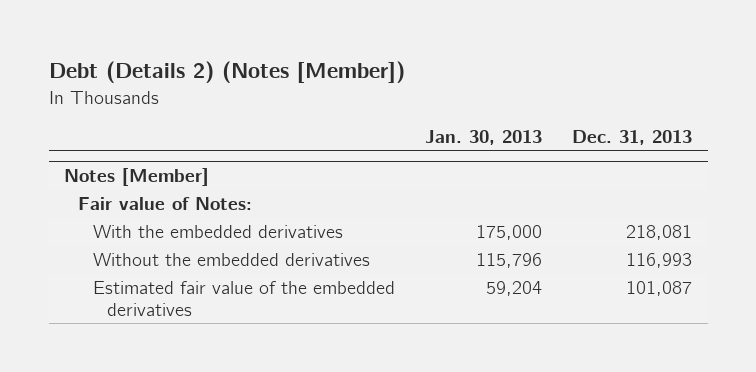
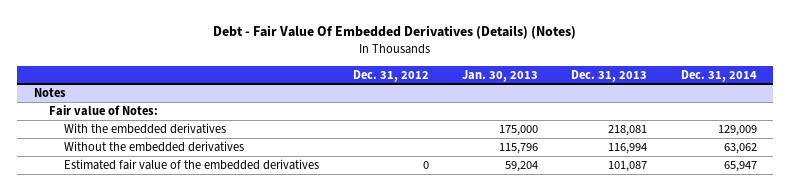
- Debt (Details 2) (Notes [Member])
+ Debt - Fair Value Of Embedded Derivatives (Details) (Notes)
- | Jan. 30, 2013 | Dec. 31, 2013
+ | Dec. 31, 2012 | Jan. 30, 2013 | Dec. 31, 2013 | Dec. 31, 2014
- Notes [Member]
+ Notes
- Without the embedded derivatives | 115,796 | 116,993
+ Without the embedded derivatives | | 115,796 | 116,994 | 63,062

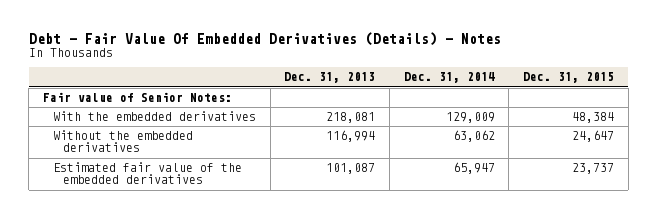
- Debt - Fair Value Of Embedded Derivatives (Details) (Notes)
+ Debt - Fair Value Of Embedded Derivatives (Details) - Notes
- | Dec. 31, 2012 | Jan. 30, 2013 | Dec. 31, 2013 | Dec. 31, 2014
+ | Dec. 31, 2013 | Dec. 31, 2014 | Dec. 31, 2015
- Notes
- Fair value of Notes:
+ Fair value of Senior Notes:

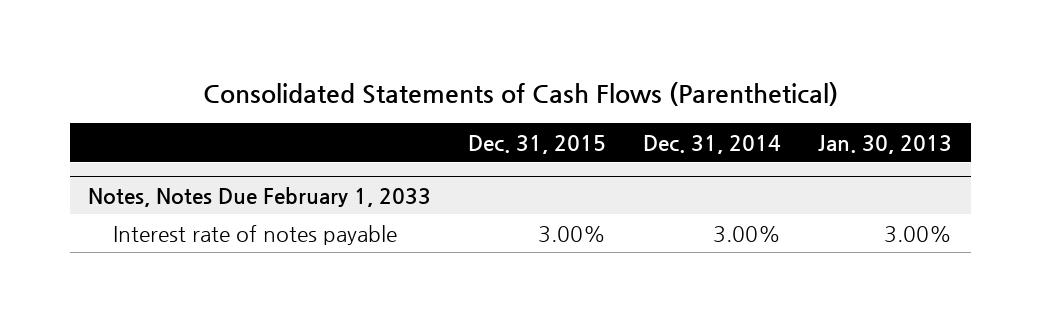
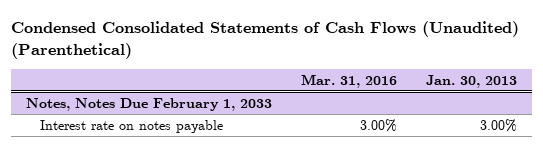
- Consolidated Statements of Cash Flows (Parenthetical)
+ Condensed Consolidated Statements of Cash Flows (Unaudited) (Parenthetical)
- | Dec. 31, 2015 | Dec. 31, 2014 | Jan. 30, 2013
+ | Mar. 31, 2016 | Jan. 30, 2013
@ Notes, Notes Due February 1, 2033
- Interest rate of notes payable | 3.00% | 3.00% | 3.00%
+ Interest rate on notes payable | 3.00% | 3.00%

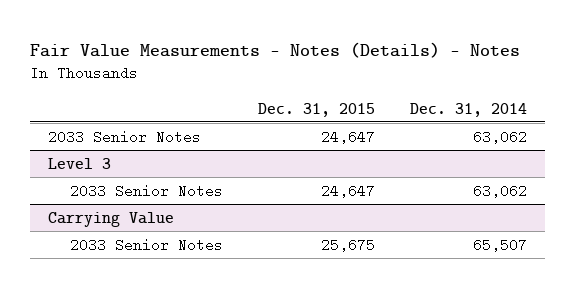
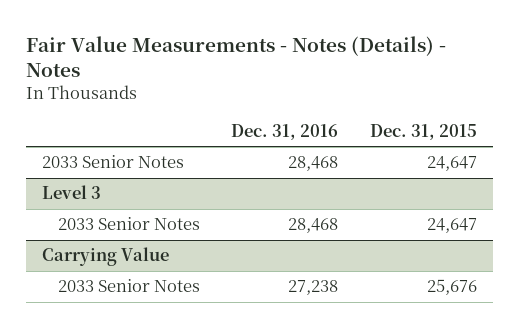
- | Dec. 31, 2015 | Dec. 31, 2014
+ | Dec. 31, 2016 | Dec. 31, 2015
@ Carrying Value
- 2033 Senior Notes | 25,675 | 65,507
+ 2033 Senior Notes | 27,238 | 25,676

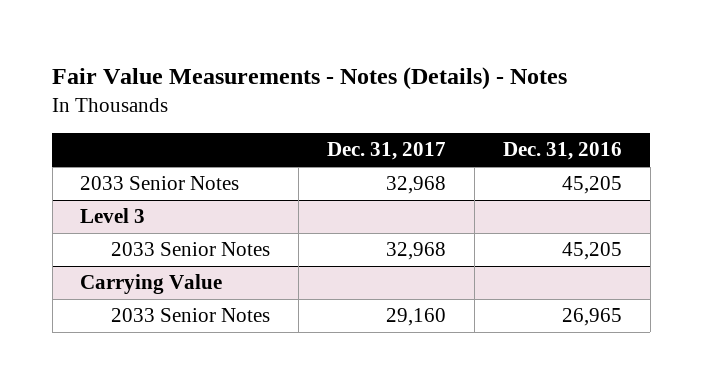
- | Dec. 31, 2016 | Dec. 31, 2015
+ | Dec. 31, 2017 | Dec. 31, 2016
- 2033 Senior Notes | 28,468 | 24,647
+ 2033 Senior Notes | 32,968 | 45,205
@ Level 3
- 2033 Senior Notes | 28,468 | 24,647
+ 2033 Senior Notes | 32,968 | 45,205
@ Carrying Value
- 2033 Senior Notes | 27,238 | 25,676
+ 2033 Senior Notes | 29,160 | 26,965

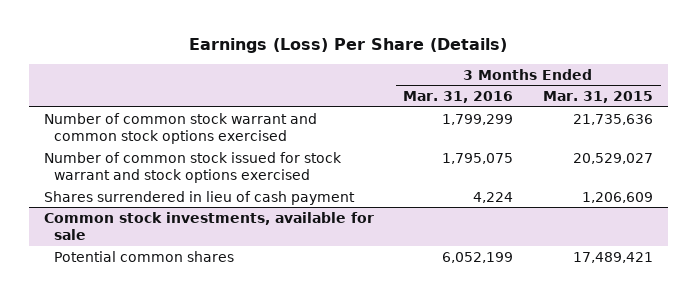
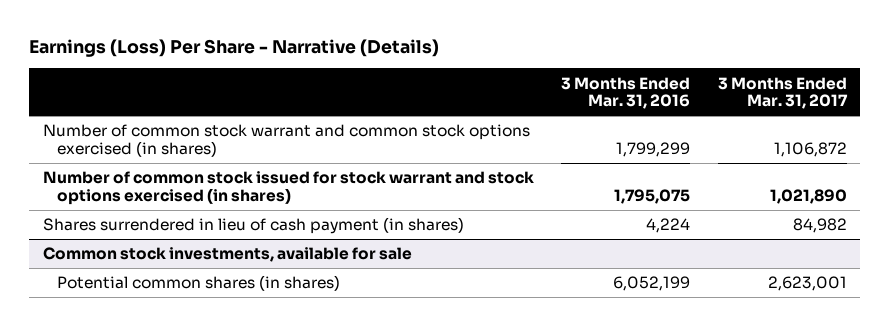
- Earnings (Loss) Per Share (Details)
+ Earnings (Loss) Per Share - Narrative (Details)
- | 3 Months Ended Mar. 31, 2016 | 3 Months Ended Mar. 31, 2015
+ | 3 Months Ended Mar. 31, 2016 | 3 Months Ended Mar. 31, 2017
- Number of common stock warrant and common stock options exercised | 1,799,299 | 21,735,636
- Number of common stock issued for stock warrant and stock options exercised | 1,795,075 | 20,529,027
- Shares surrendered in lieu of cash payment | 4,224 | 1,206,609
+ Number of common stock warrant and common stock options exercised (in shares) | 1,799,299 | 1,106,872
+ Number of common stock issued for stock warrant and stock options exercised (in shares) | 1,795,075 | 1,021,890
+ Shares surrendered in lieu of cash payment (in shares) | 4,224 | 84,982
@ Common stock investments, available for sale
- Potential common shares | 6,052,199 | 17,489,421
+ Potential common shares (in shares) | 6,052,199 | 2,623,001

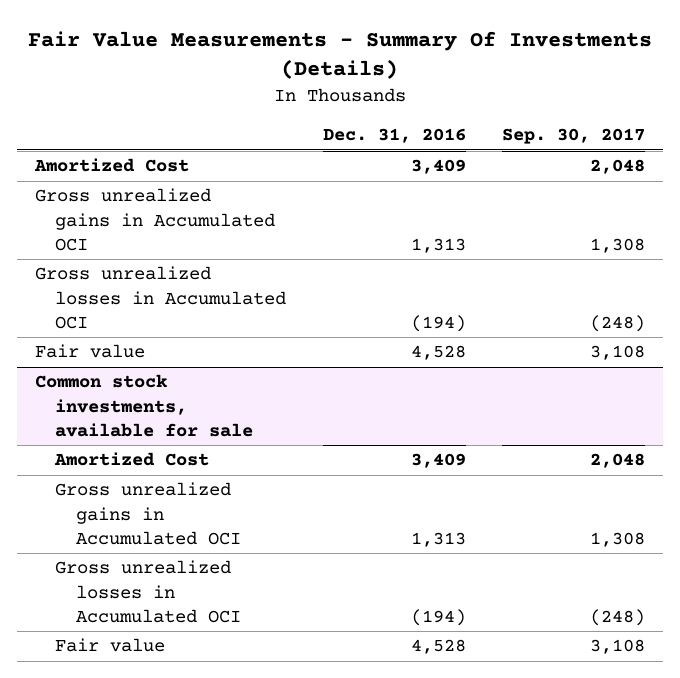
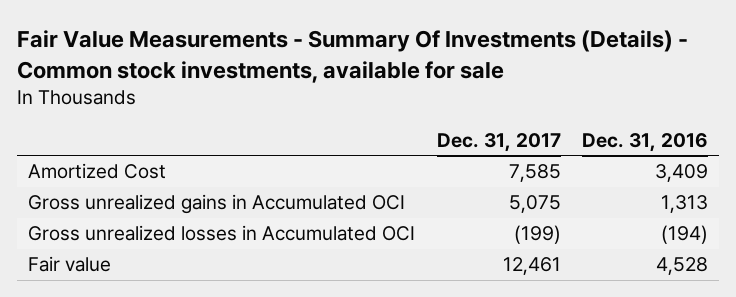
- Fair Value Measurements - Summary Of Investments (Details)
+ Fair Value Measurements - Summary Of Investments (Details) - Common stock investments, available for sale
- | Dec. 31, 2016 | Sep. 30, 2017
+ | Dec. 31, 2017 | Dec. 31, 2016
- Common stock investments, available for sale
- Amortized Cost | 3,409 | 2,048
- Gross unrealized gains in Accumulated OCI | 1,313 | 1,308
- Gross unrealized losses in Accumulated OCI | (194) | (248)
- Fair value | 4,528 | 3,108

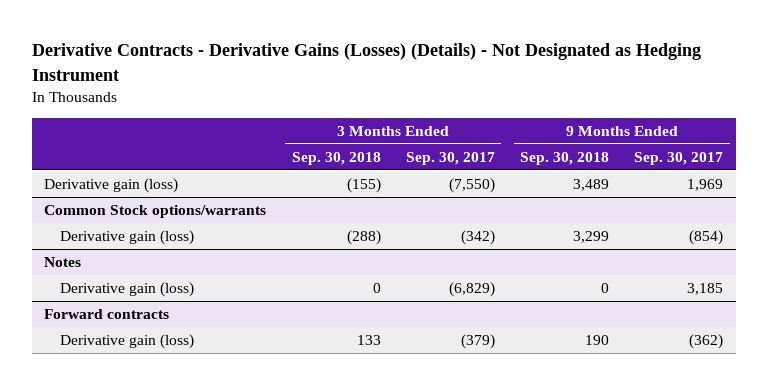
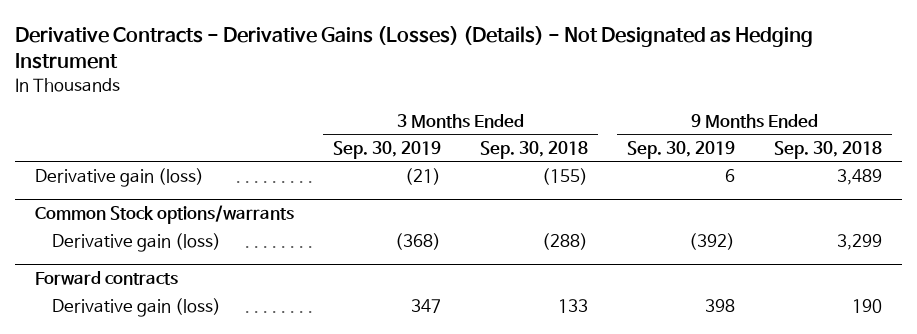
- | 3 Months Ended Sep. 30, 2018 | 3 Months Ended Sep. 30, 2017 | 9 Months Ended Sep. 30, 2018 | 9 Months Ended Sep. 30, 2017
+ | 3 Months Ended Sep. 30, 2019 | 3 Months Ended Sep. 30, 2018 | 9 Months Ended Sep. 30, 2019 | 9 Months Ended Sep. 30, 2018
- Notes
- Derivative gain (loss) | 0 | (6,829) | 0 | 3,185

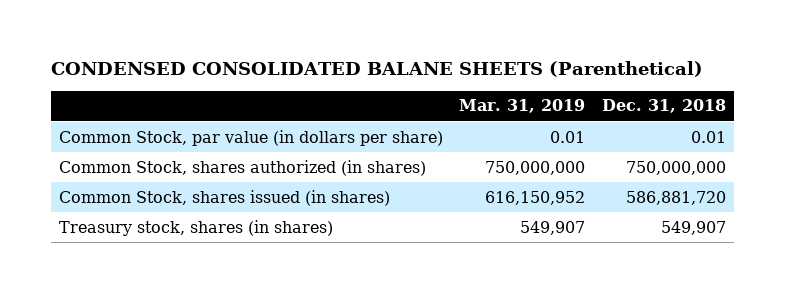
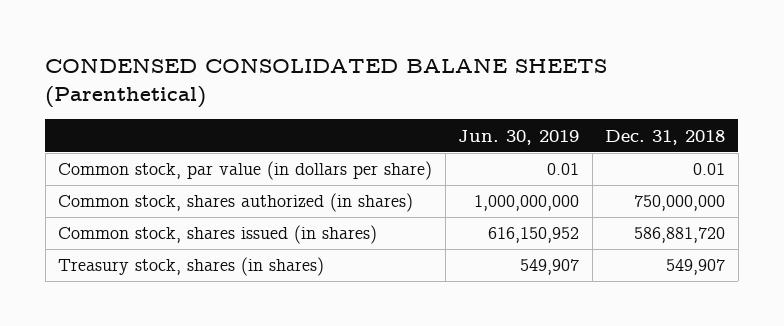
- | Mar. 31, 2019 | Dec. 31, 2018
+ | Jun. 30, 2019 | Dec. 31, 2018
- Common Stock, par value (in dollars per share) | 0.01 | 0.01
- Common Stock, shares authorized (in shares) | 750,000,000 | 750,000,000
- Common Stock, shares issued (in shares) | 616,150,952 | 586,881,720
+ Common stock, par value (in dollars per share) | 0.01 | 0.01
+ Common stock, shares authorized (in shares) | 1,000,000,000 | 750,000,000
+ Common stock, shares issued (in shares) | 616,150,952 | 586,881,720

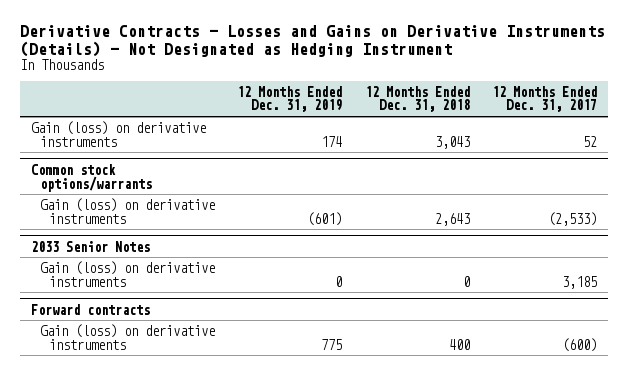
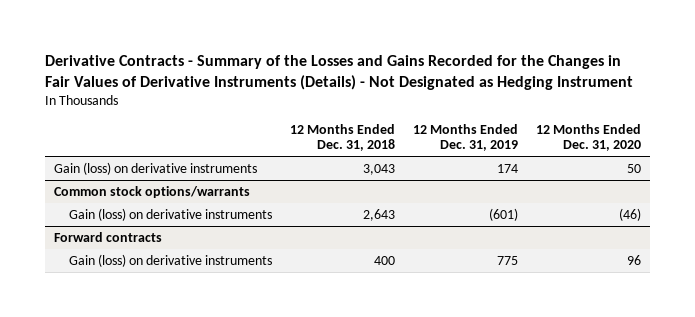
- Derivative Contracts - Losses and Gains on Derivative Instruments (Details) - Not Designated as Hedging Instrument
+ Derivative Contracts - Summary of the Losses and Gains Recorded for the Changes in Fair Values of Derivative Instruments (Details) - Not Designated as Hedging Instrument
- | 12 Months Ended Dec. 31, 2019 | 12 Months Ended Dec. 31, 2018 | 12 Months Ended Dec. 31, 2017
+ | 12 Months Ended Dec. 31, 2018 | 12 Months Ended Dec. 31, 2019 | 12 Months Ended Dec. 31, 2020
- 2033 Senior Notes
- Gain (loss) on derivative instruments | 0 | 0 | 3,185

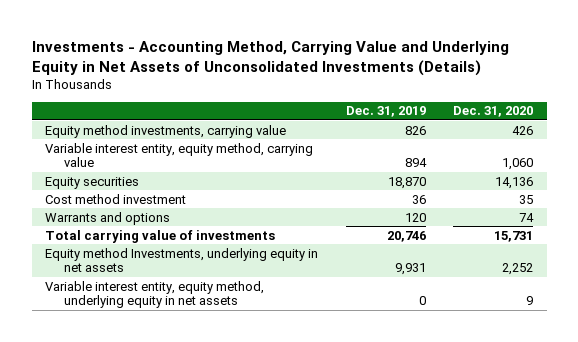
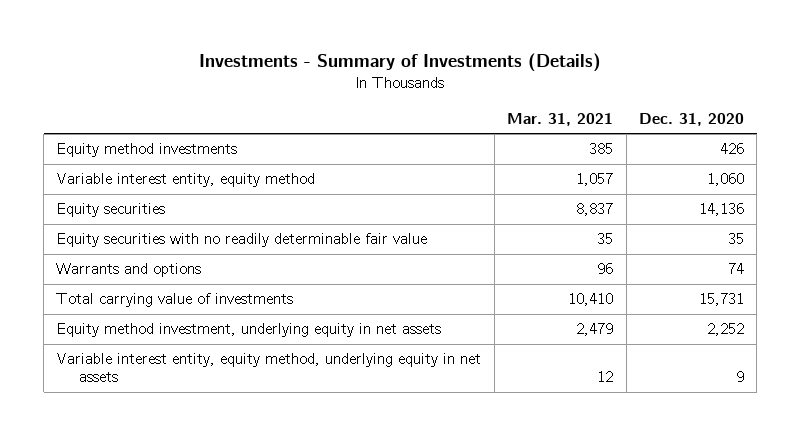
- Investments - Accounting Method, Carrying Value and Underlying Equity in Net Assets of Unconsolidated Investments (Details)
+ Investments - Summary of Investments (Details)
- | Dec. 31, 2019 | Dec. 31, 2020
+ | Mar. 31, 2021 | Dec. 31, 2020
- Equity method investments, carrying value | 826 | 426
- Variable interest entity, equity method, carrying value | 894 | 1,060
+ Equity method investments | 385 | 426
+ Variable interest entity, equity method | 1,057 | 1,060
- Cost method investment | 36 | 35
+ Equity securities with no readily determinable fair value | 35 | 35
- Equity method Investments, underlying equity in net assets | 9,931 | 2,252
+ Equity method investment, underlying equity in net assets | 2,479 | 2,252

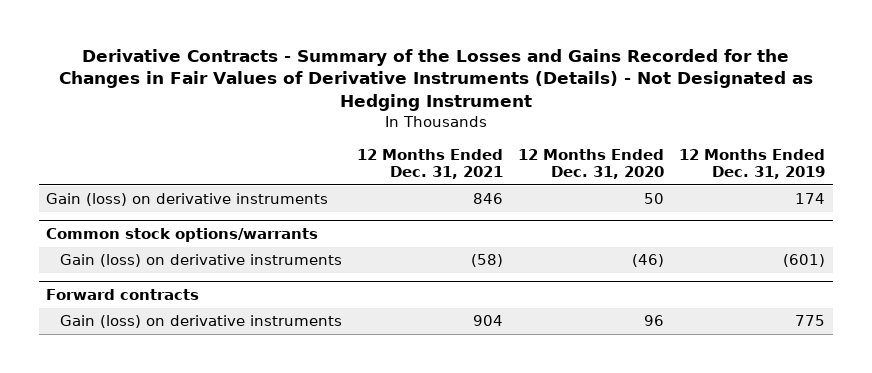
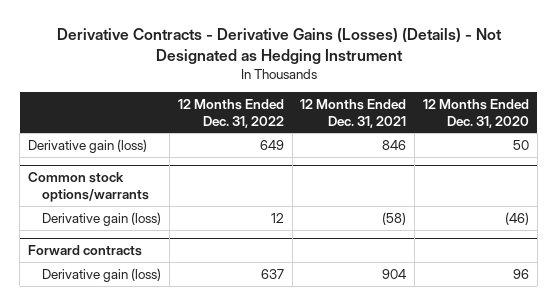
- Derivative Contracts - Summary of the Losses and Gains Recorded for the Changes in Fair Values of Derivative Instruments (Details) - Not Designated as Hedging Instrument
+ Derivative Contracts - Derivative Gains (Losses) (Details) - Not Designated as Hedging Instrument
- | 12 Months Ended Dec. 31, 2021 | 12 Months Ended Dec. 31, 2020 | 12 Months Ended Dec. 31, 2019
+ | 12 Months Ended Dec. 31, 2022 | 12 Months Ended Dec. 31, 2021 | 12 Months Ended Dec. 31, 2020
- Gain (loss) on derivative instruments | 846 | 50 | 174
+ Derivative gain (loss) | 649 | 846 | 50
@ Common stock options/warrants
- Gain (loss) on derivative instruments | (58) | (46) | (601)
+ Derivative gain (loss) | 12 | (58) | (46)
@ Forward contracts
- Gain (loss) on derivative instruments | 904 | 96 | 775
+ Derivative gain (loss) | 637 | 904 | 96

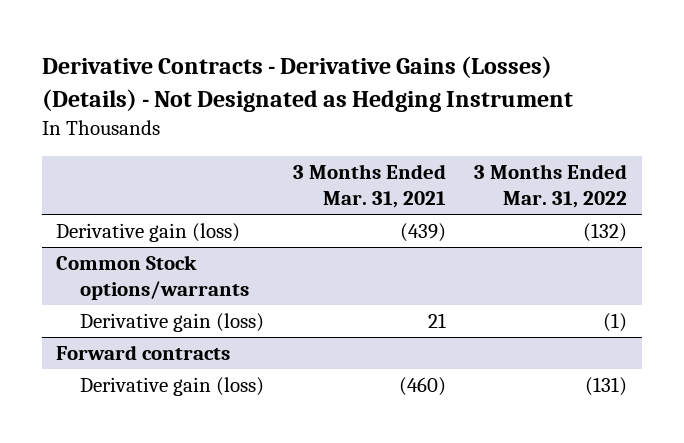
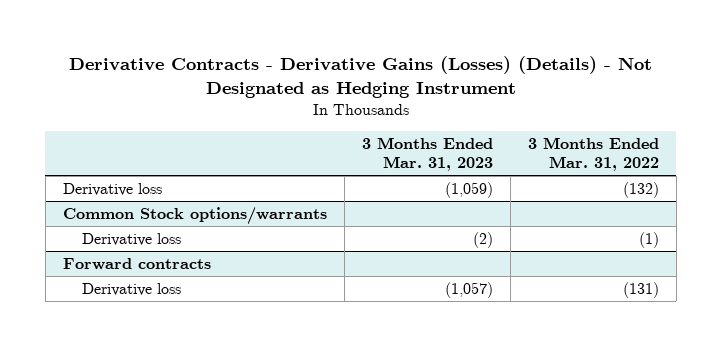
- | 3 Months Ended Mar. 31, 2021 | 3 Months Ended Mar. 31, 2022
+ | 3 Months Ended Mar. 31, 2023 | 3 Months Ended Mar. 31, 2022
- Derivative gain (loss) | (439) | (132)
+ Derivative loss | (1,059) | (132)
@ Common Stock options/warrants
- Derivative gain (loss) | 21 | (1)
+ Derivative loss | (2) | (1)
@ Forward contracts
- Derivative gain (loss) | (460) | (131)
+ Derivative loss | (1,057) | (131)

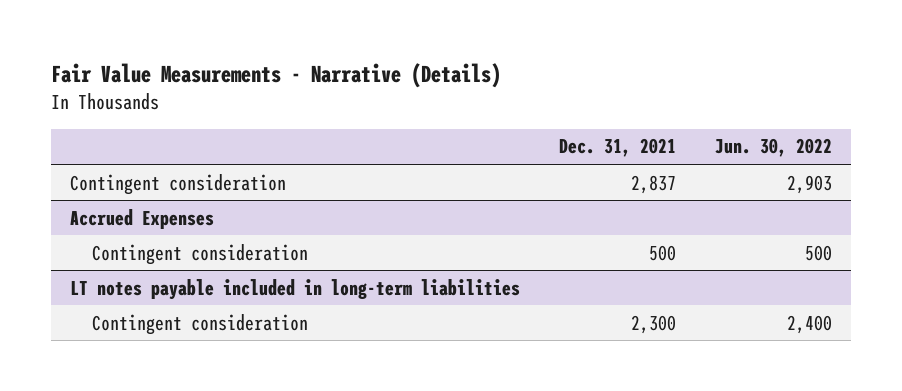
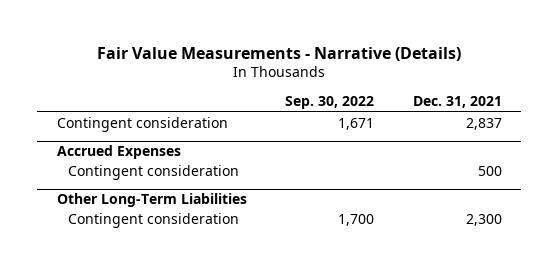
- | Dec. 31, 2021 | Jun. 30, 2022
+ | Sep. 30, 2022 | Dec. 31, 2021
- LT notes payable included in long-term liabilities
+ Other Long-Term Liabilities

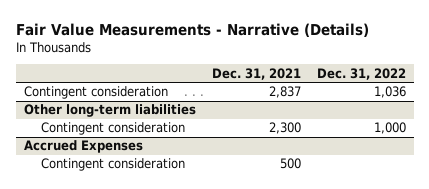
- | Sep. 30, 2022 | Dec. 31, 2021
+ | Dec. 31, 2021 | Dec. 31, 2022
+ Other long-term liabilities
+ Contingent consideration | 2,300 | 1,000
- Other Long-Term Liabilities
- Contingent consideration | 1,700 | 2,300

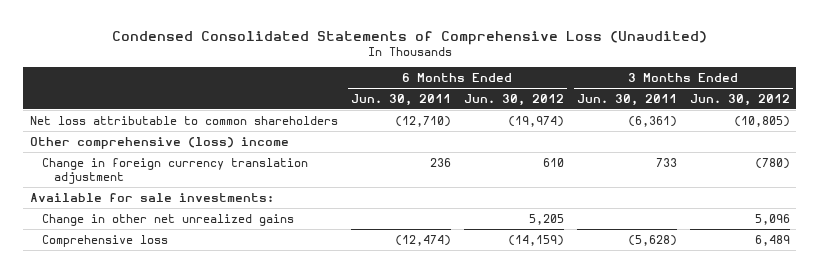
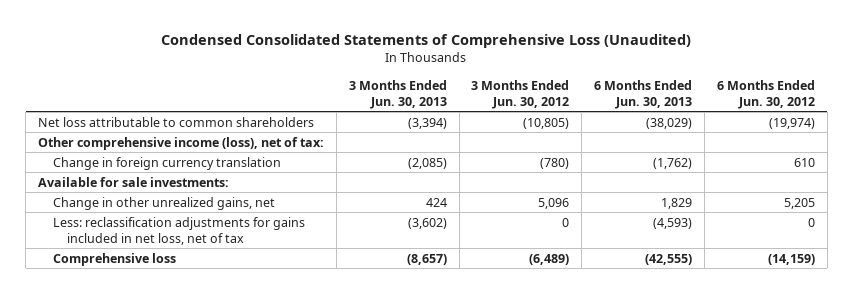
- | 6 Months Ended Jun. 30, 2011 | 6 Months Ended Jun. 30, 2012 | 3 Months Ended Jun. 30, 2011 | 3 Months Ended Jun. 30, 2012
+ | 3 Months Ended Jun. 30, 2013 | 3 Months Ended Jun. 30, 2012 | 6 Months Ended Jun. 30, 2013 | 6 Months Ended Jun. 30, 2012
- Other comprehensive (loss) income
- Change in foreign currency translation adjustment | 236 | 610 | 733 | (780)
+ Other comprehensive income (loss), net of tax:
+ Change in foreign currency translation | (2,085) | (780) | (1,762) | 610
- Change in other net unrealized gains | | 5,205 | | 5,096
- Comprehensive loss | (12,474) | (14,159) | (5,628) | 6,489
+ Change in other unrealized gains, net | 424 | 5,096 | 1,829 | 5,205
+ Less: reclassification adjustments for gains included in net loss, net of tax | (3,602) | 0 | (4,593) | 0
+ Comprehensive loss | (8,657) | (6,489) | (42,555) | (14,159)

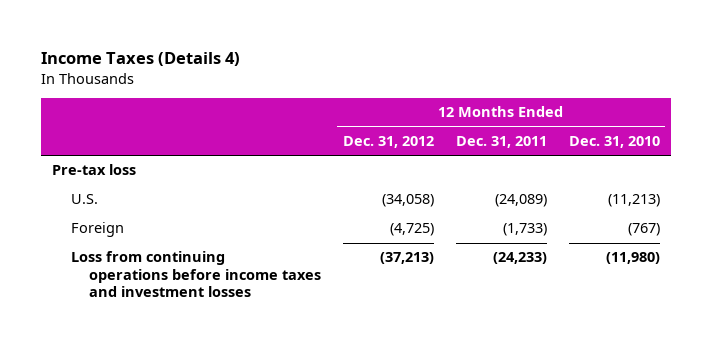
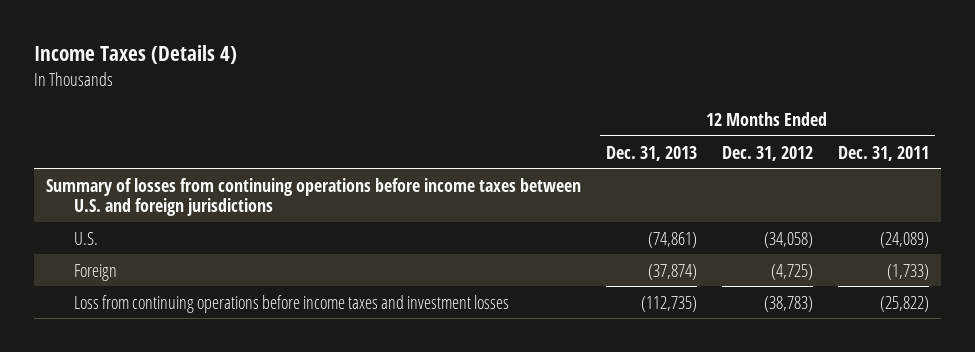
- | 12 Months Ended Dec. 31, 2012 | 12 Months Ended Dec. 31, 2011 | 12 Months Ended Dec. 31, 2010
+ | 12 Months Ended Dec. 31, 2013 | 12 Months Ended Dec. 31, 2012 | 12 Months Ended Dec. 31, 2011
- Pre-tax loss
+ Summary of losses from continuing operations before income taxes between U.S. and foreign jurisdictions
- Loss from continuing operations before income taxes and investment losses | (37,213) | (24,233) | (11,980)
+ Loss from continuing operations before income taxes and investment losses | (112,735) | (38,783) | (25,822)

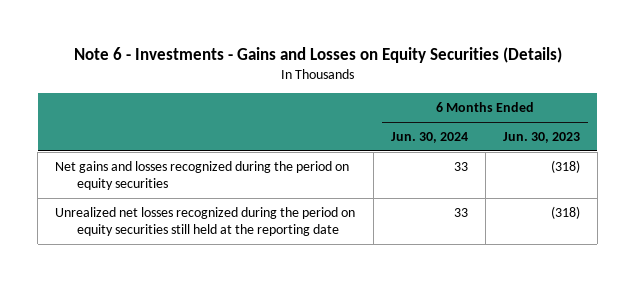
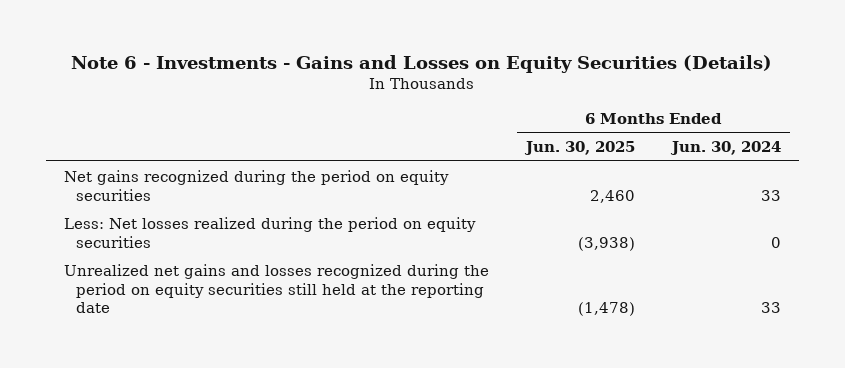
- | 6 Months Ended Jun. 30, 2024 | 6 Months Ended Jun. 30, 2023
+ | 6 Months Ended Jun. 30, 2025 | 6 Months Ended Jun. 30, 2024
- Net gains and losses recognized during the period on equity securities | 33 | (318)
- Unrealized net losses recognized during the period on equity securities still held at the reporting date | 33 | (318)
+ Net gains recognized during the period on equity securities | 2,460 | 33
+ Less: Net losses realized during the period on equity securities | (3,938) | 0
+ Unrealized net gains and losses recognized during the period on equity securities still held at the reporting date | (1,478) | 33

